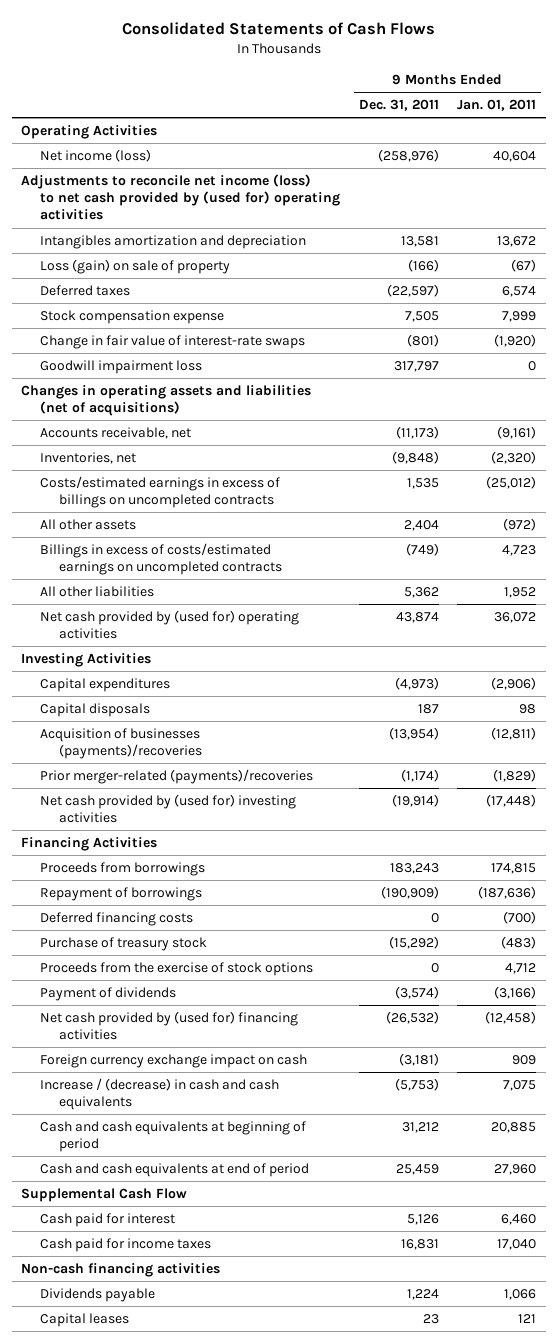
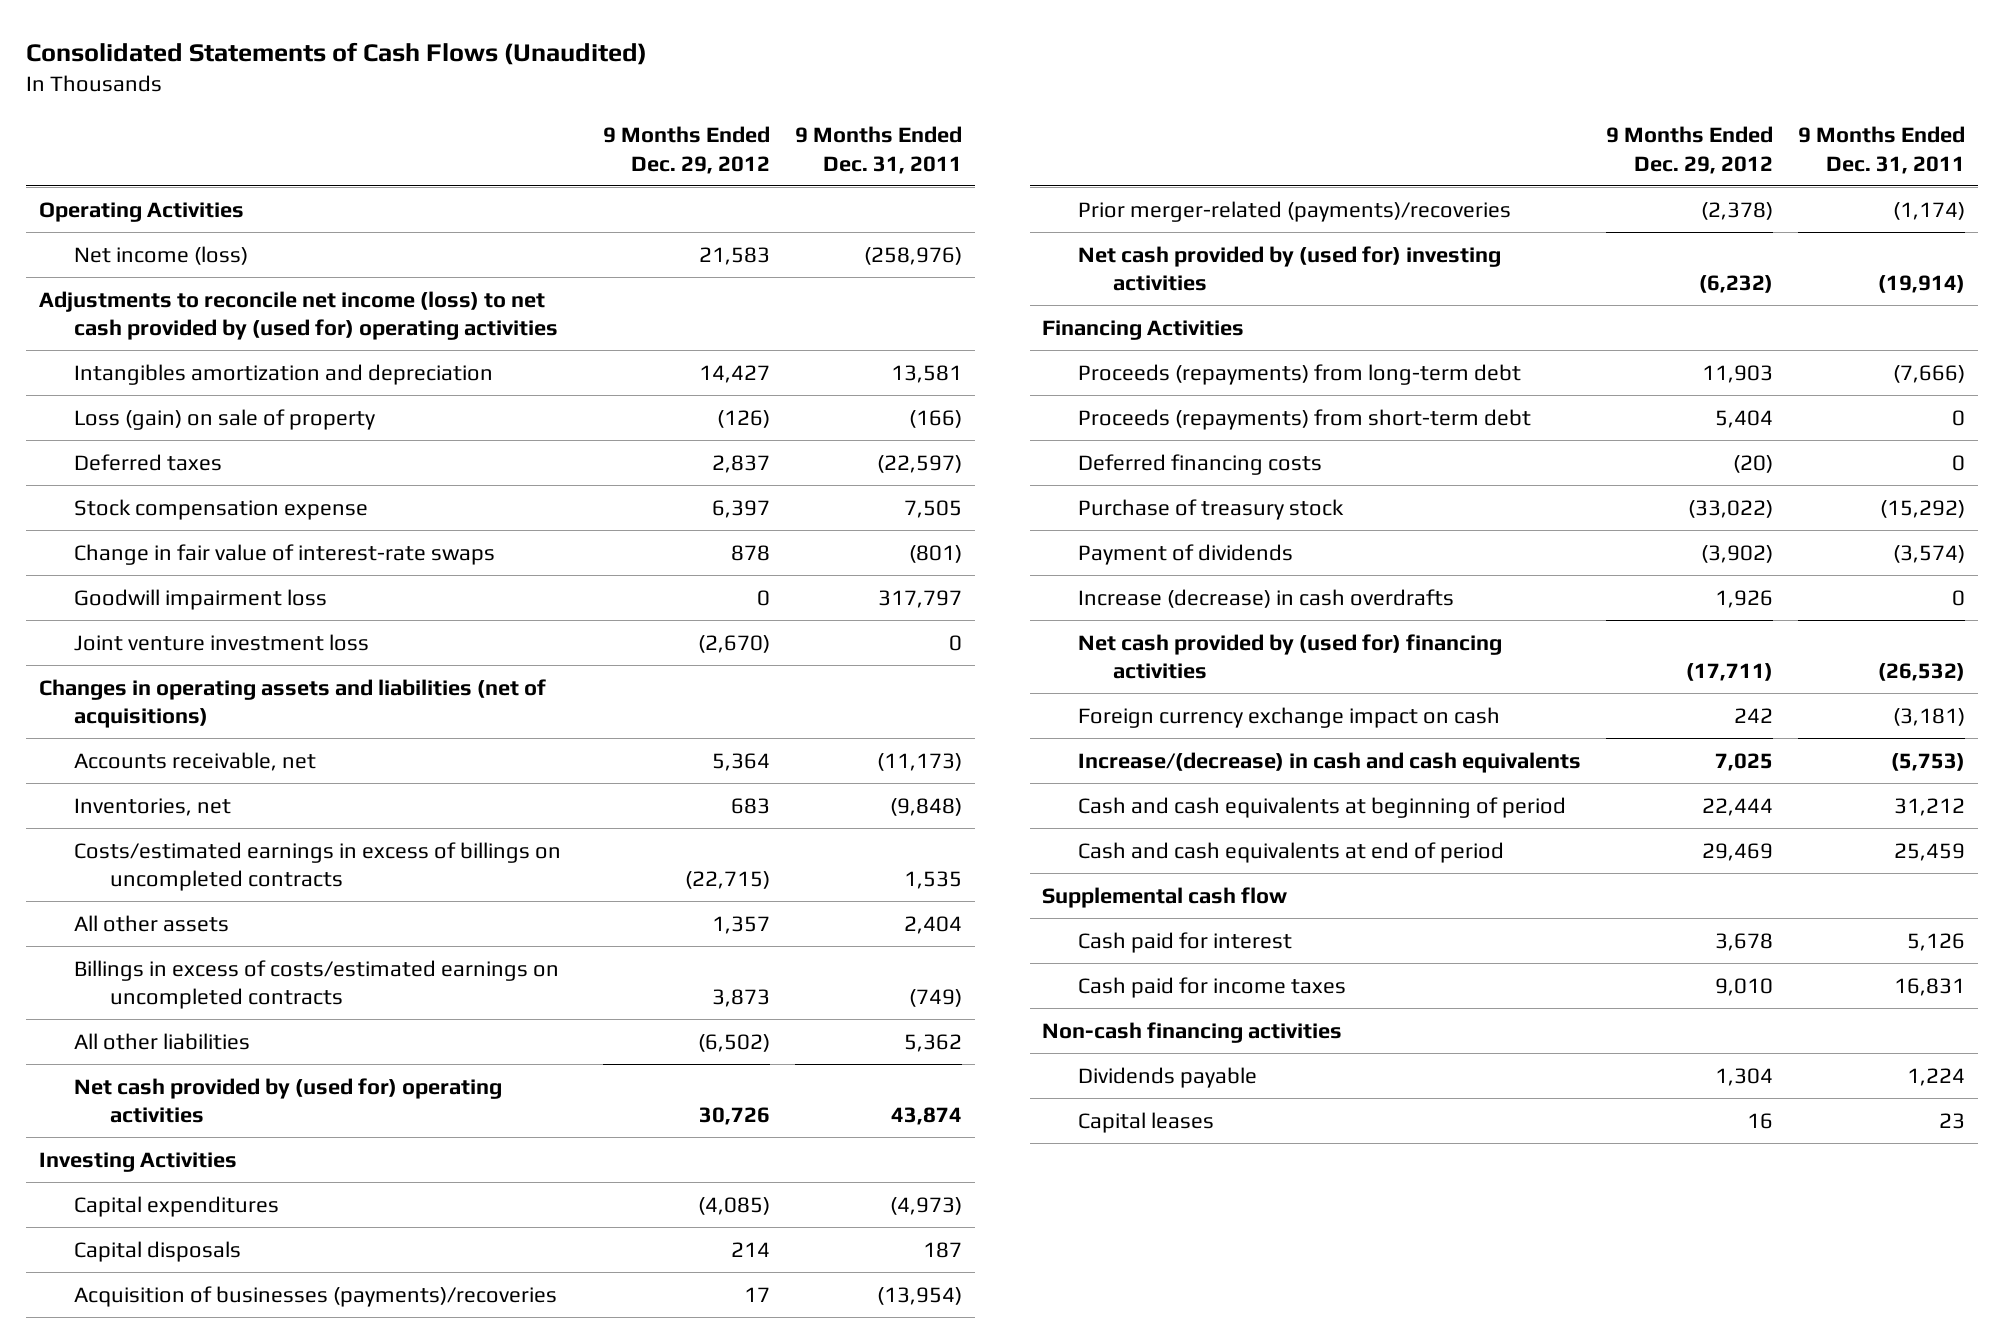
- Consolidated Statements of Cash Flows
+ Consolidated Statements of Cash Flows (Unaudited)
- | 9 Months Ended Dec. 31, 2011 | 9 Months Ended Jan. 01, 2011
+ | 9 Months Ended Dec. 29, 2012 | 9 Months Ended Dec. 31, 2011
+ Joint venture investment loss | (2,670) | 0
- Proceeds from borrowings | 183,243 | 174,815
- Repayment of borrowings | (190,909) | (187,636)
+ Proceeds (repayments) from long-term debt | 11,903 | (7,666)
+ Proceeds (repayments) from short-term debt | 5,404 | 0
- Proceeds from the exercise of stock options | 0 | 4,712
+ Increase (decrease) in cash overdrafts | 1,926 | 0
- Increase / (decrease) in cash and cash equivalents | (5,753) | 7,075
+ Increase/(decrease) in cash and cash equivalents | 7,025 | (5,753)
- Supplemental Cash Flow
+ Supplemental cash flow

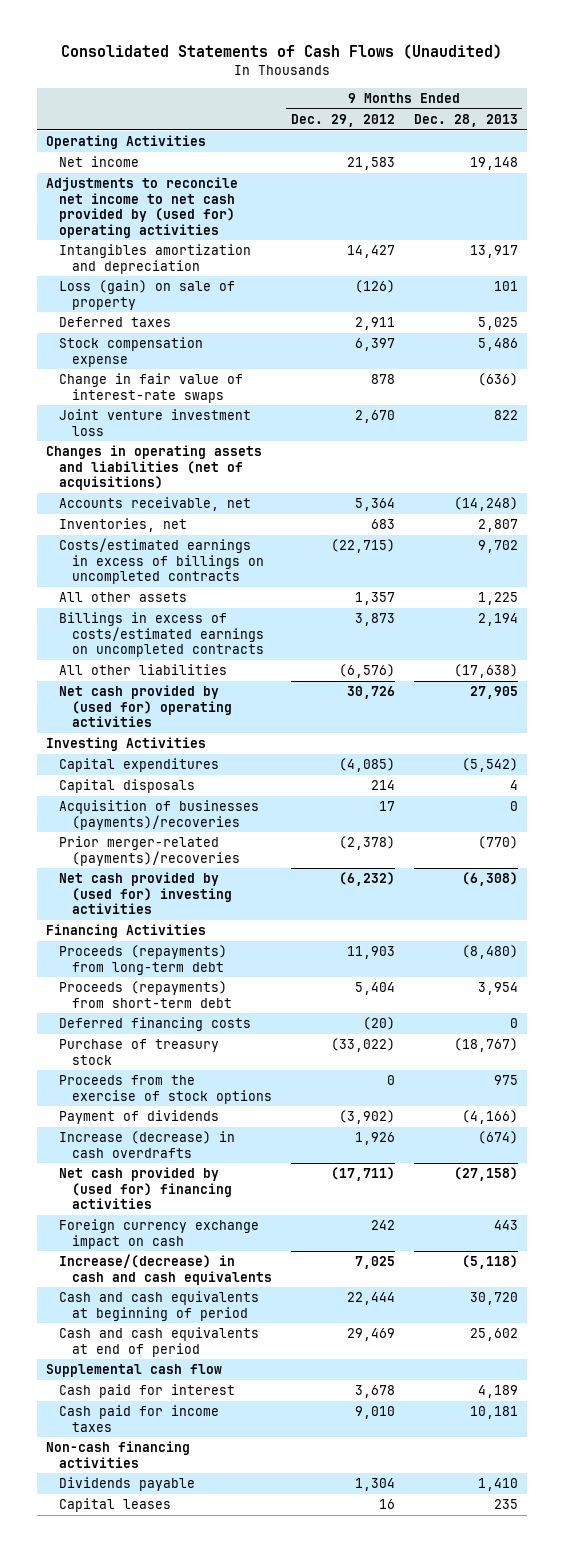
- | 9 Months Ended Dec. 29, 2012 | 9 Months Ended Dec. 31, 2011
+ | 9 Months Ended Dec. 29, 2012 | 9 Months Ended Dec. 28, 2013
- Net income (loss) | 21,583 | (258,976)
- Adjustments to reconcile net income (loss) to net cash provided by (used for) operating activities
+ Net income | 21,583 | 19,148
+ Adjustments to reconcile net income to net cash provided by (used for) operating activities
- Deferred taxes | 2,837 | (22,597)
+ Deferred taxes | 2,911 | 5,025
- Goodwill impairment loss | 0 | 317,797
- Joint venture investment loss | (2,670) | 0
+ Joint venture investment loss | 2,670 | 822
- All other liabilities | (6,502) | 5,362
+ All other liabilities | (6,576) | (17,638)
+ Proceeds from the exercise of stock options | 0 | 975

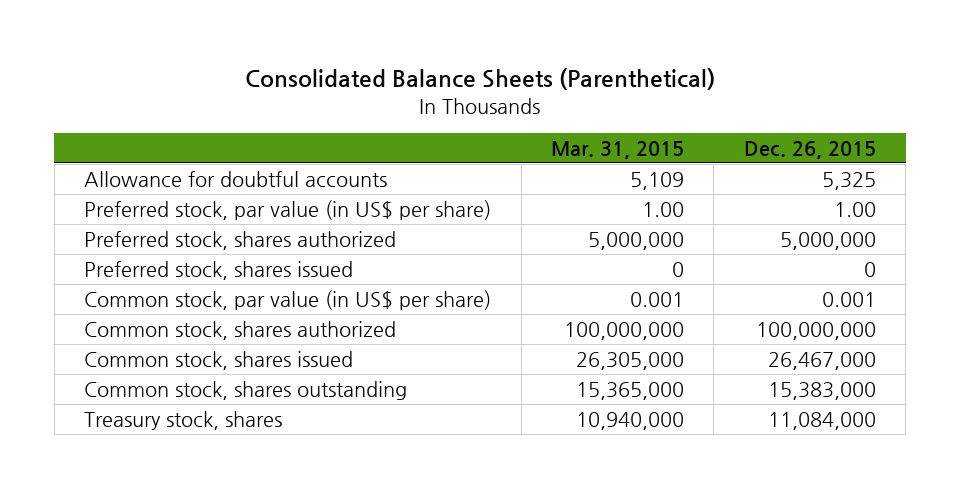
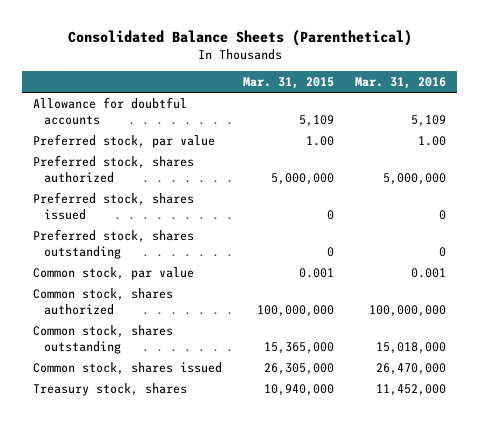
- | Mar. 31, 2015 | Dec. 26, 2015
+ | Mar. 31, 2015 | Mar. 31, 2016
- Preferred stock, par value (in US$ per share) | 1.00 | 1.00
+ Preferred stock, par value | 1.00 | 1.00
- Common stock, par value (in US$ per share) | 0.001 | 0.001
+ Preferred stock, shares outstanding | 0 | 0
+ Common stock, par value | 0.001 | 0.001
moved down: Common stock, shares issued | 26,305,000 | 26,470,000

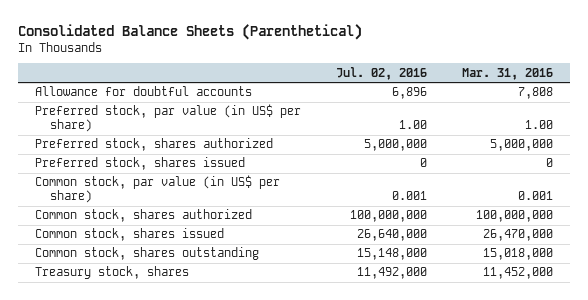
- | Mar. 31, 2015 | Mar. 31, 2016
+ | Jul. 02, 2016 | Mar. 31, 2016
- Allowance for doubtful accounts | 5,109 | 5,109
- Preferred stock, par value | 1.00 | 1.00
+ Allowance for doubtful accounts | 6,896 | 7,808
+ Preferred stock, par value (in US$ per share) | 1.00 | 1.00
- Preferred stock, shares outstanding | 0 | 0
- Common stock, par value | 0.001 | 0.001
+ Common stock, par value (in US$ per share) | 0.001 | 0.001
moved down: Common stock, shares outstanding | 15,148,000 | 15,018,000

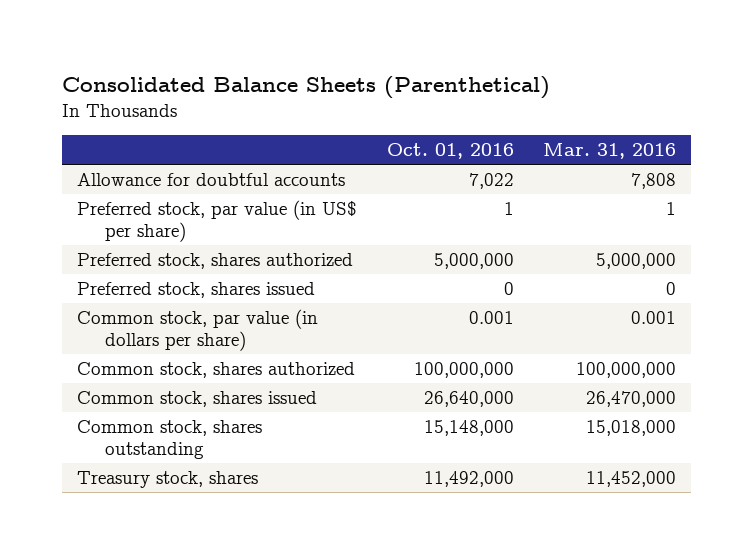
- | Jul. 02, 2016 | Mar. 31, 2016
+ | Oct. 01, 2016 | Mar. 31, 2016
- Preferred stock, par value (in US$ per share) | 1.00 | 1.00
+ Preferred stock, par value (in US$ per share) | 1 | 1
- Common stock, par value (in US$ per share) | 0.001 | 0.001
+ Common stock, par value (in dollars per share) | 0.001 | 0.001

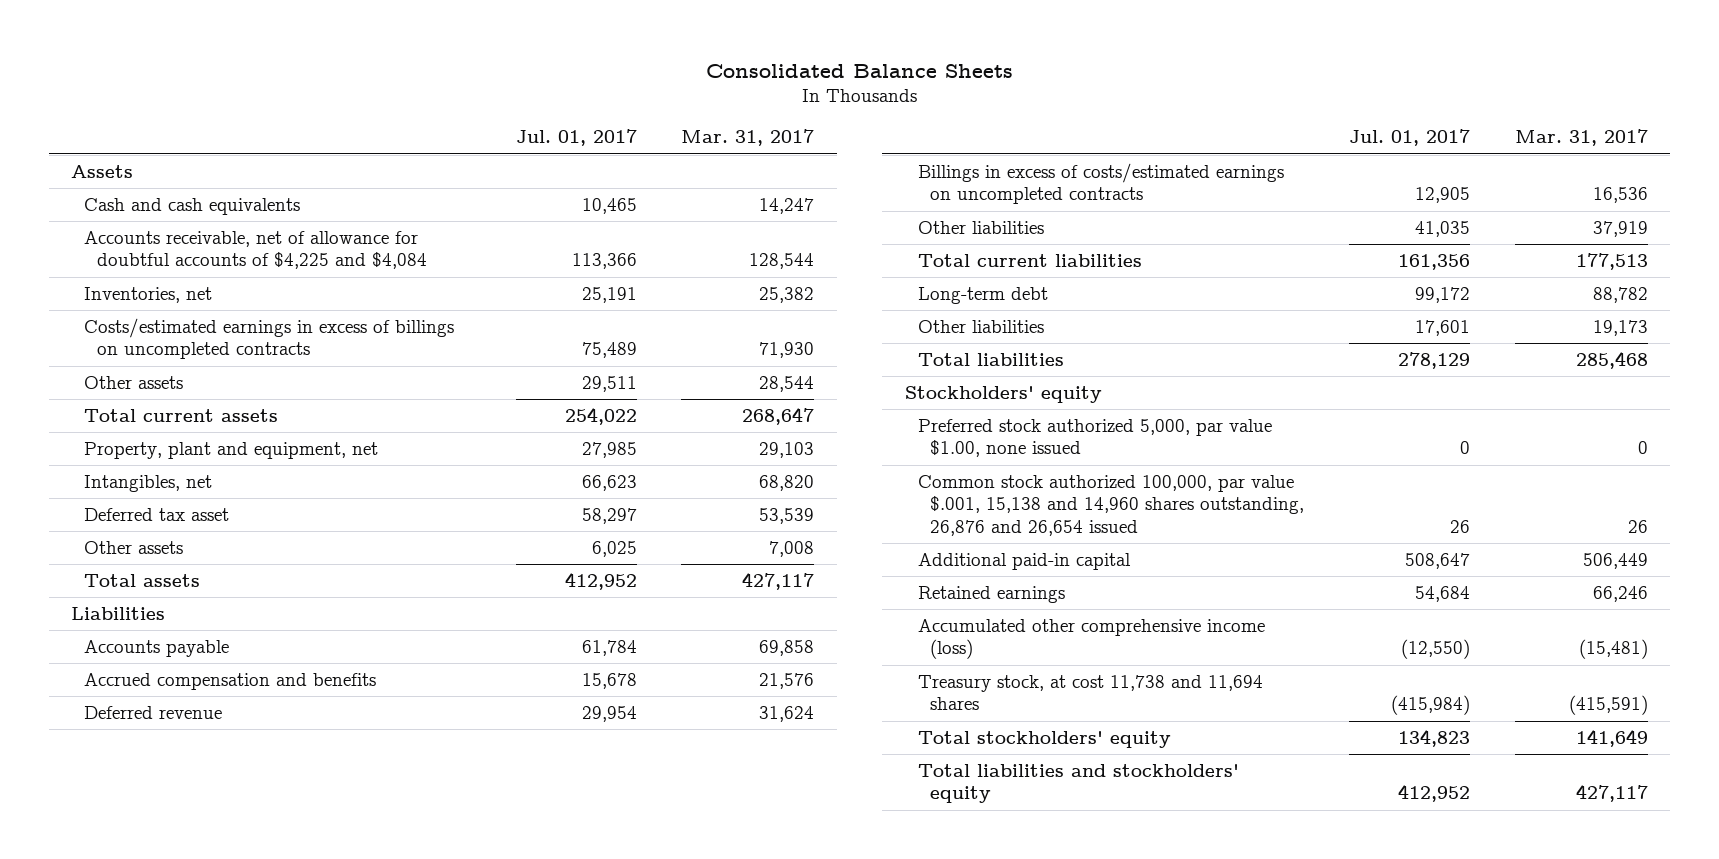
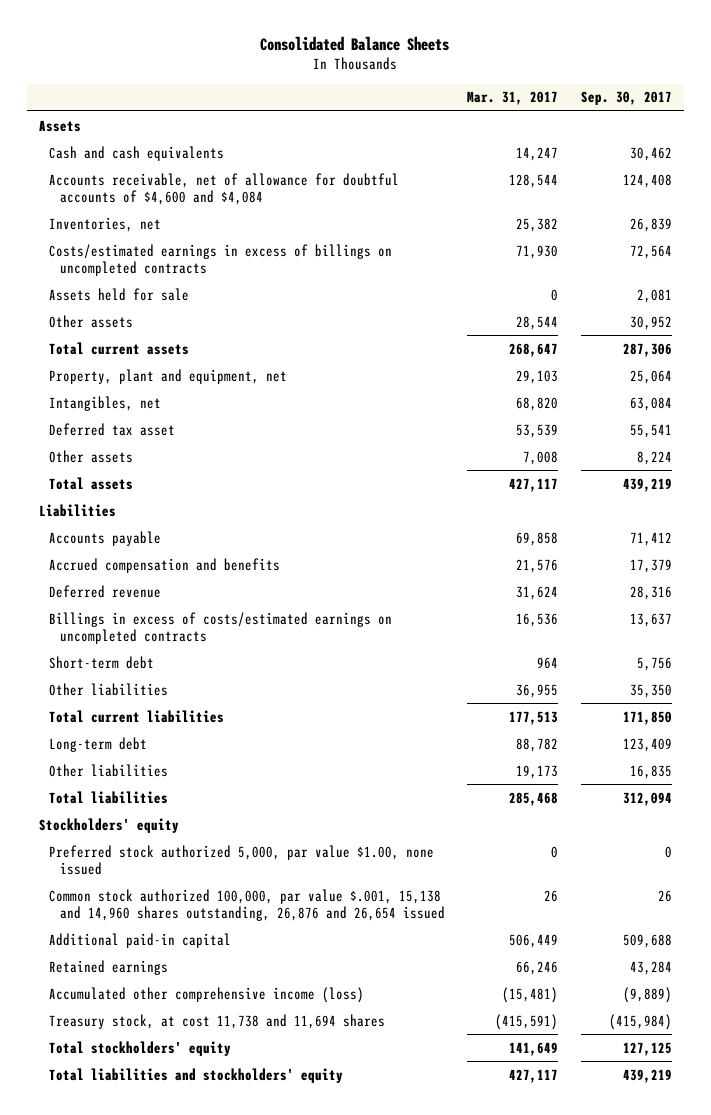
- | Jul. 01, 2017 | Mar. 31, 2017
+ | Mar. 31, 2017 | Sep. 30, 2017
- Accounts receivable, net of allowance for doubtful accounts of $4,225 and $4,084 | 113,366 | 128,544
+ Accounts receivable, net of allowance for doubtful accounts of $4,600 and $4,084 | 128,544 | 124,408
+ Assets held for sale | 0 | 2,081
- Other liabilities | 41,035 | 37,919
+ Short-term debt | 964 | 5,756
+ Other liabilities | 36,955 | 35,350

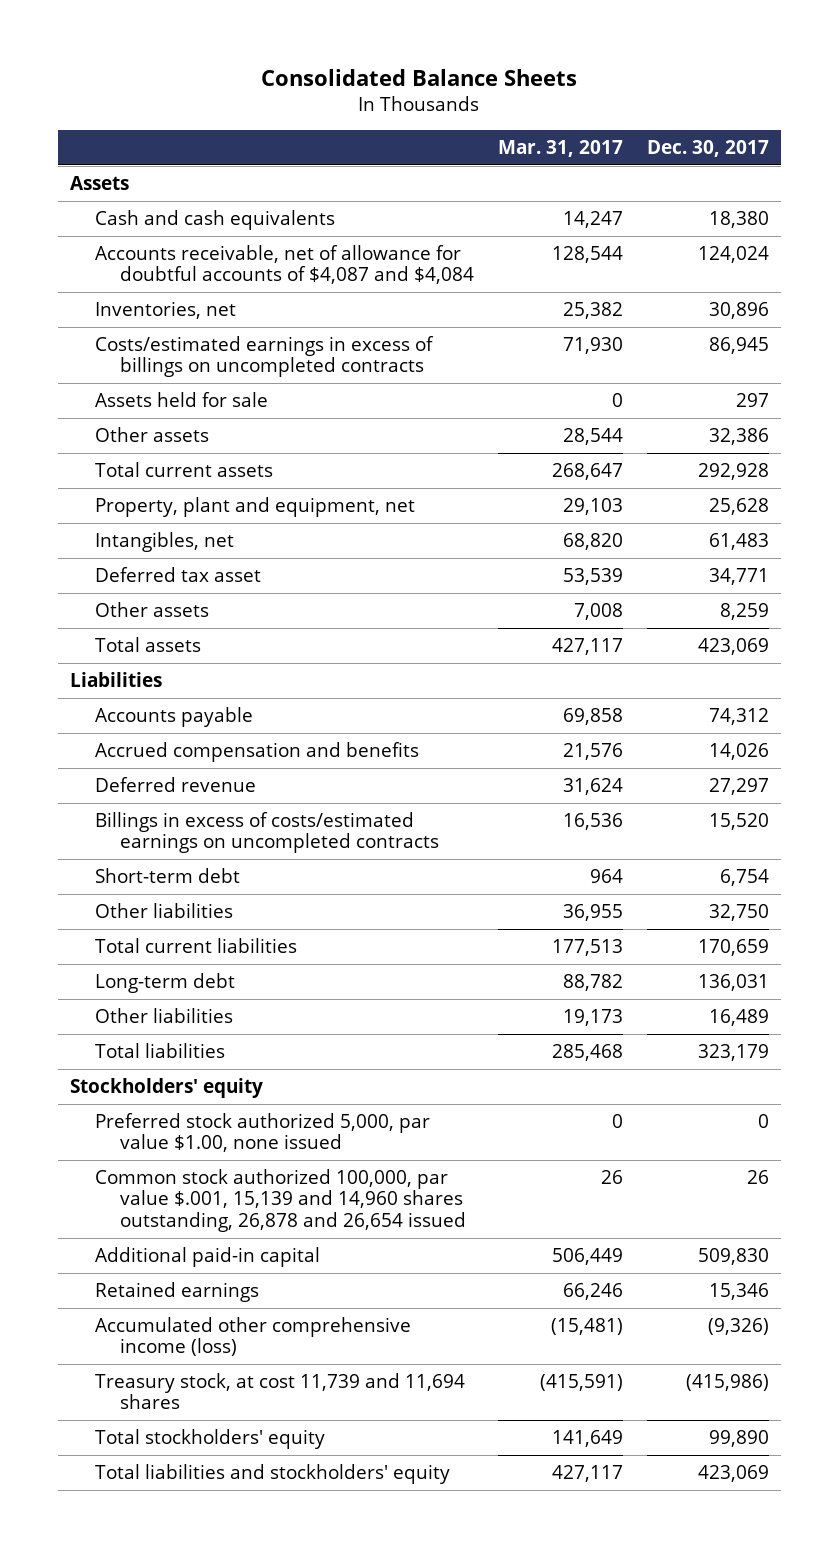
- | Mar. 31, 2017 | Sep. 30, 2017
+ | Mar. 31, 2017 | Dec. 30, 2017
- Accounts receivable, net of allowance for doubtful accounts of $4,600 and $4,084 | 128,544 | 124,408
+ Accounts receivable, net of allowance for doubtful accounts of $4,087 and $4,084 | 128,544 | 124,024
- Common stock authorized 100,000, par value $.001, 15,138 and 14,960 shares outstanding, 26,876 and 26,654 issued | 26 | 26
+ Common stock authorized 100,000, par value $.001, 15,139 and 14,960 shares outstanding, 26,878 and 26,654 issued | 26 | 26
- Treasury stock, at cost 11,738 and 11,694 shares | (415,591) | (415,984)
+ Treasury stock, at cost 11,739 and 11,694 shares | (415,591) | (415,986)

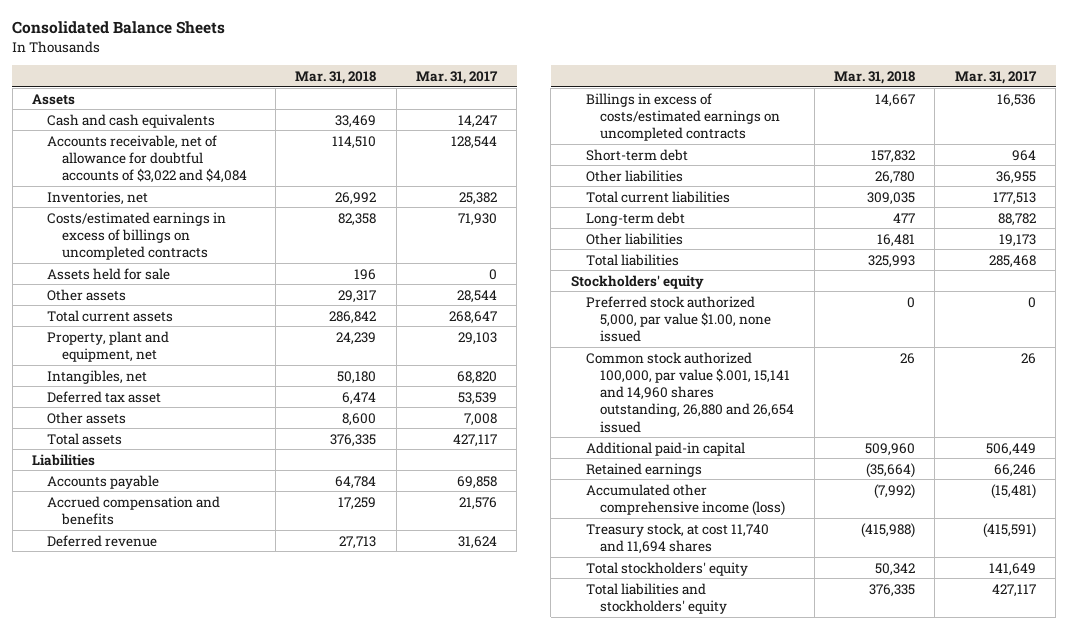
- | Mar. 31, 2017 | Dec. 30, 2017
+ | Mar. 31, 2018 | Mar. 31, 2017
- Accounts receivable, net of allowance for doubtful accounts of $4,087 and $4,084 | 128,544 | 124,024
+ Accounts receivable, net of allowance for doubtful accounts of $3,022 and $4,084 | 114,510 | 128,544
- Common stock authorized 100,000, par value $.001, 15,139 and 14,960 shares outstanding, 26,878 and 26,654 issued | 26 | 26
+ Common stock authorized 100,000, par value $.001, 15,141 and 14,960 shares outstanding, 26,880 and 26,654 issued | 26 | 26
- Treasury stock, at cost 11,739 and 11,694 shares | (415,591) | (415,986)
+ Treasury stock, at cost 11,740 and 11,694 shares | (415,988) | (415,591)

